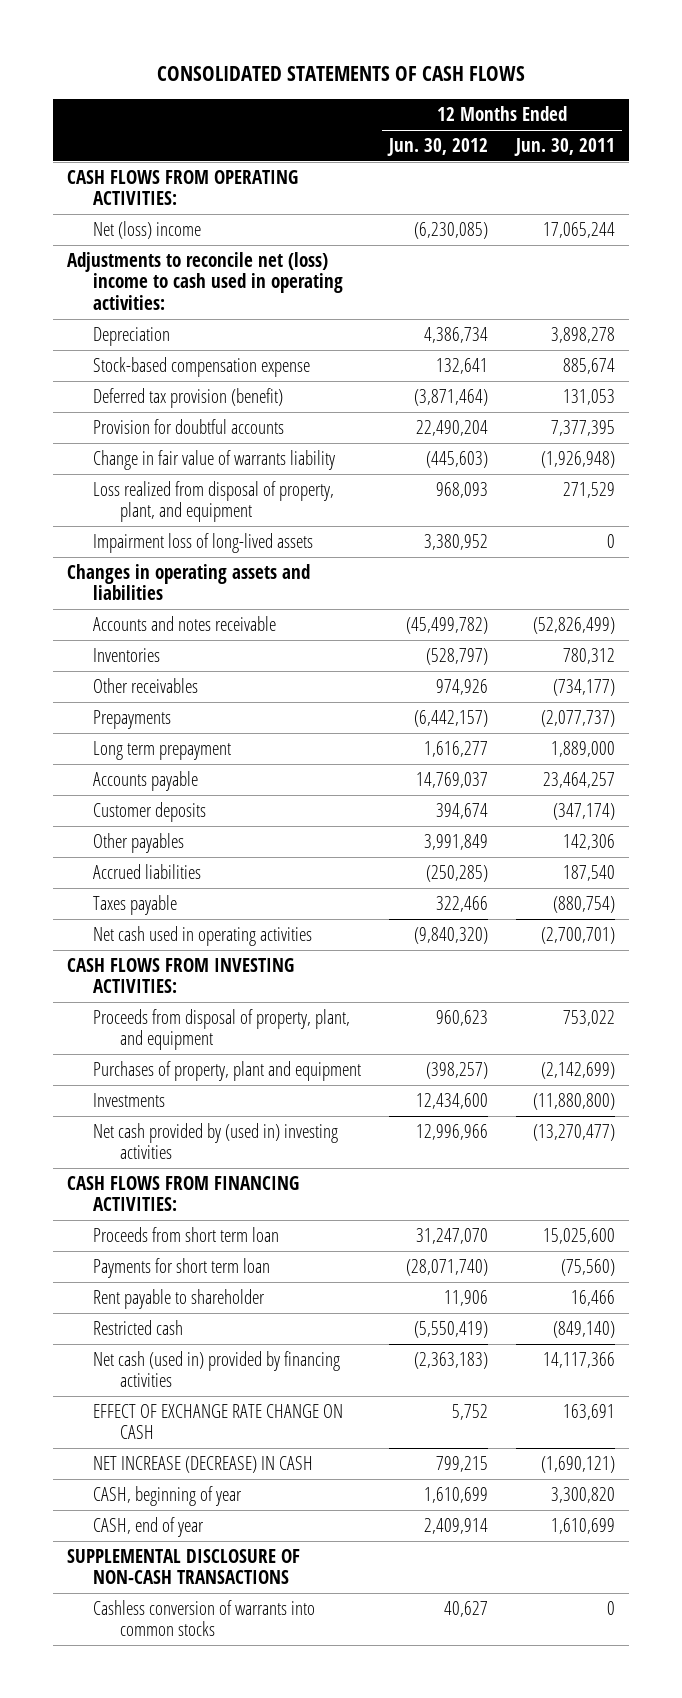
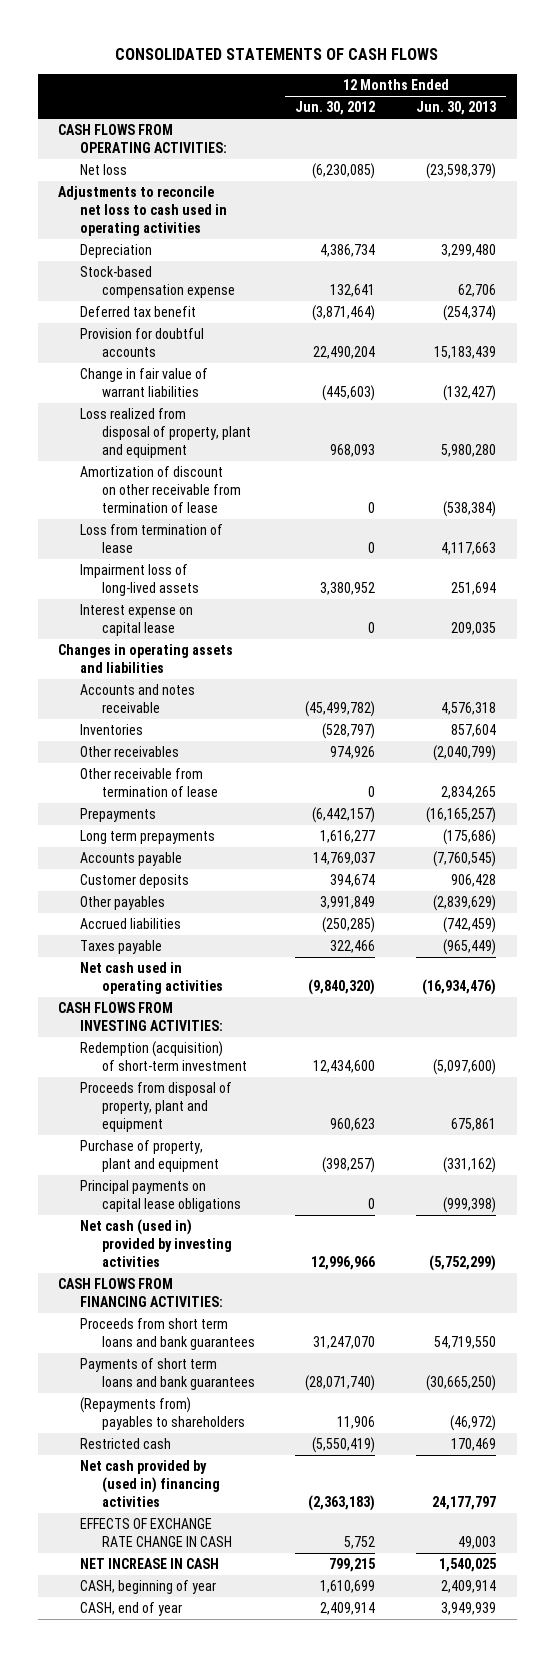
- | 12 Months Ended Jun. 30, 2012 | 12 Months Ended Jun. 30, 2011
+ | 12 Months Ended Jun. 30, 2012 | 12 Months Ended Jun. 30, 2013
- Net (loss) income | (6,230,085) | 17,065,244
- Adjustments to reconcile net (loss) income to cash used in operating activities:
+ Net loss | (6,230,085) | (23,598,379)
+ Adjustments to reconcile net loss to cash used in operating activities
- Deferred tax provision (benefit) | (3,871,464) | 131,053
+ Deferred tax benefit | (3,871,464) | (254,374)
- Change in fair value of warrants liability | (445,603) | (1,926,948)
- Loss realized from disposal of property, plant, and equipment | 968,093 | 271,529
+ Change in fair value of warrant liabilities | (445,603) | (132,427)
+ Loss realized from disposal of property, plant and equipment | 968,093 | 5,980,280
+ Amortization of discount on other receivable from termination of lease | 0 | (538,384)
+ Loss from termination of lease | 0 | 4,117,663
+ Interest expense on capital lease | 0 | 209,035
+ Other receivable from termination of lease | 0 | 2,834,265
- Long term prepayment | 1,616,277 | 1,889,000
+ Long term prepayments | 1,616,277 | (175,686)
- Proceeds from disposal of property, plant, and equipment | 960,623 | 753,022
- Purchases of property, plant and equipment | (398,257) | (2,142,699)
- Investments | 12,434,600 | (11,880,800)
- Net cash provided by (used in) investing activities | 12,996,966 | (13,270,477)
+ Redemption (acquisition) of short-term investment | 12,434,600 | (5,097,600)
+ Proceeds from disposal of property, plant and equipment | 960,623 | 675,861
+ Purchase of property, plant and equipment | (398,257) | (331,162)
+ Principal payments on capital lease obligations | 0 | (999,398)
+ Net cash (used in) provided by investing activities | 12,996,966 | (5,752,299)
- Proceeds from short term loan | 31,247,070 | 15,025,600
- Payments for short term loan | (28,071,740) | (75,560)
- Rent payable to shareholder | 11,906 | 16,466
+ Proceeds from short term loans and bank guarantees | 31,247,070 | 54,719,550
+ Payments of short term loans and bank guarantees | (28,071,740) | (30,665,250)
+ (Repayments from) payables to shareholders | 11,906 | (46,972)
- Net cash (used in) provided by financing activities | (2,363,183) | 14,117,366
- EFFECT OF EXCHANGE RATE CHANGE ON CASH | 5,752 | 163,691
- NET INCREASE (DECREASE) IN CASH | 799,215 | (1,690,121)
+ Net cash provided by (used in) financing activities | (2,363,183) | 24,177,797
+ EFFECTS OF EXCHANGE RATE CHANGE IN CASH | 5,752 | 49,003
+ NET INCREASE IN CASH | 799,215 | 1,540,025
- SUPPLEMENTAL DISCLOSURE OF NON-CASH TRANSACTIONS
- Cashless conversion of warrants into common stocks | 40,627 | 0

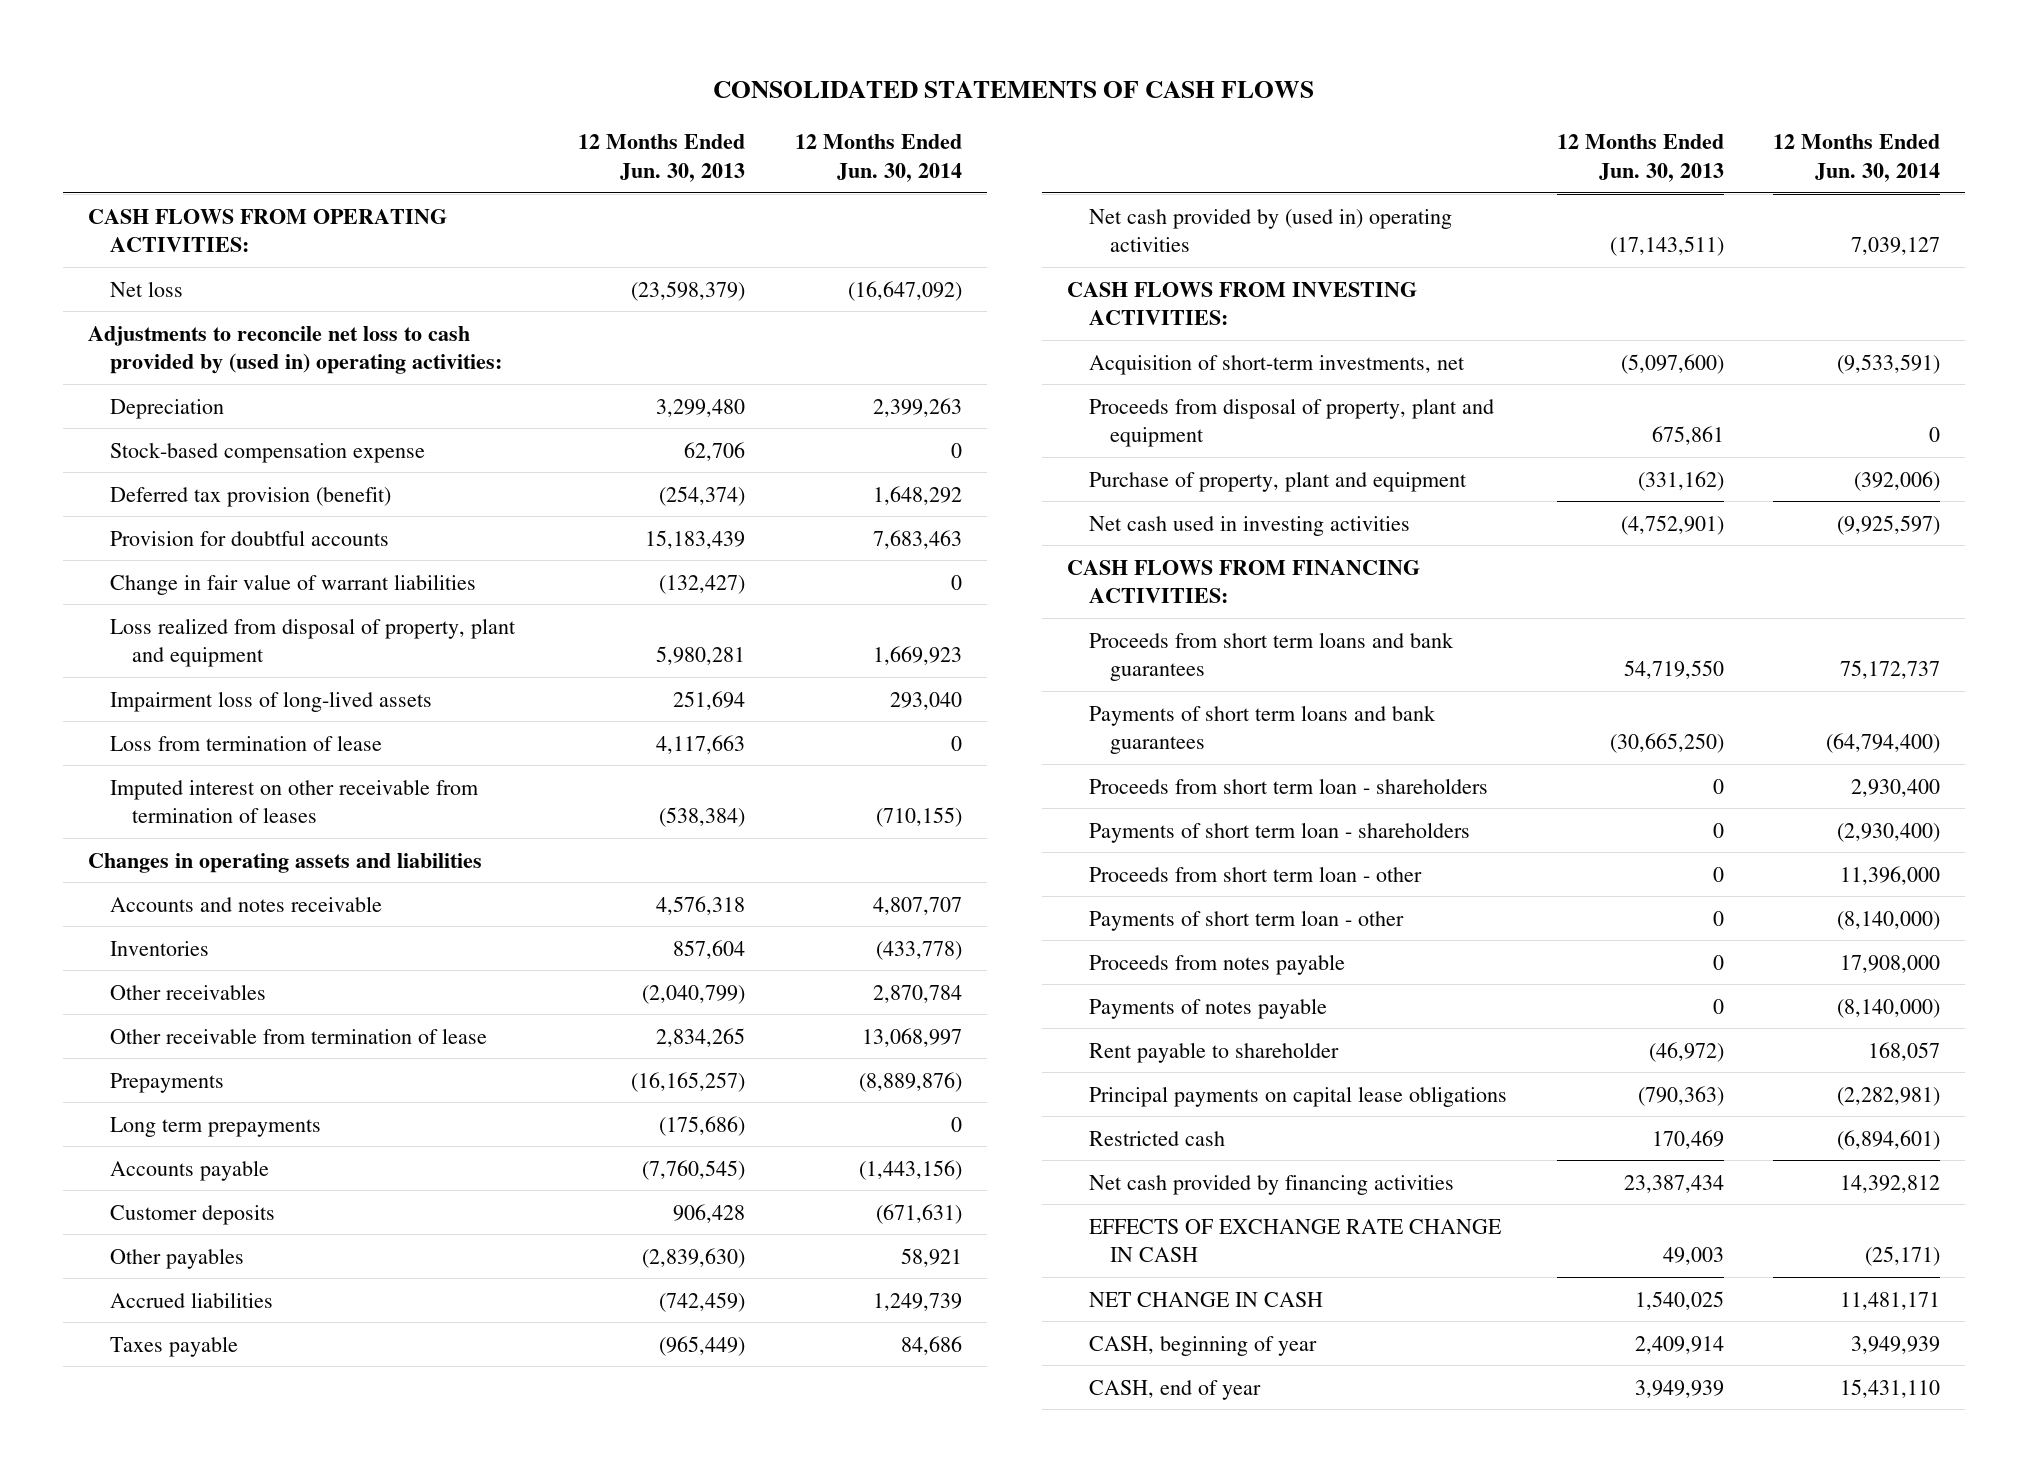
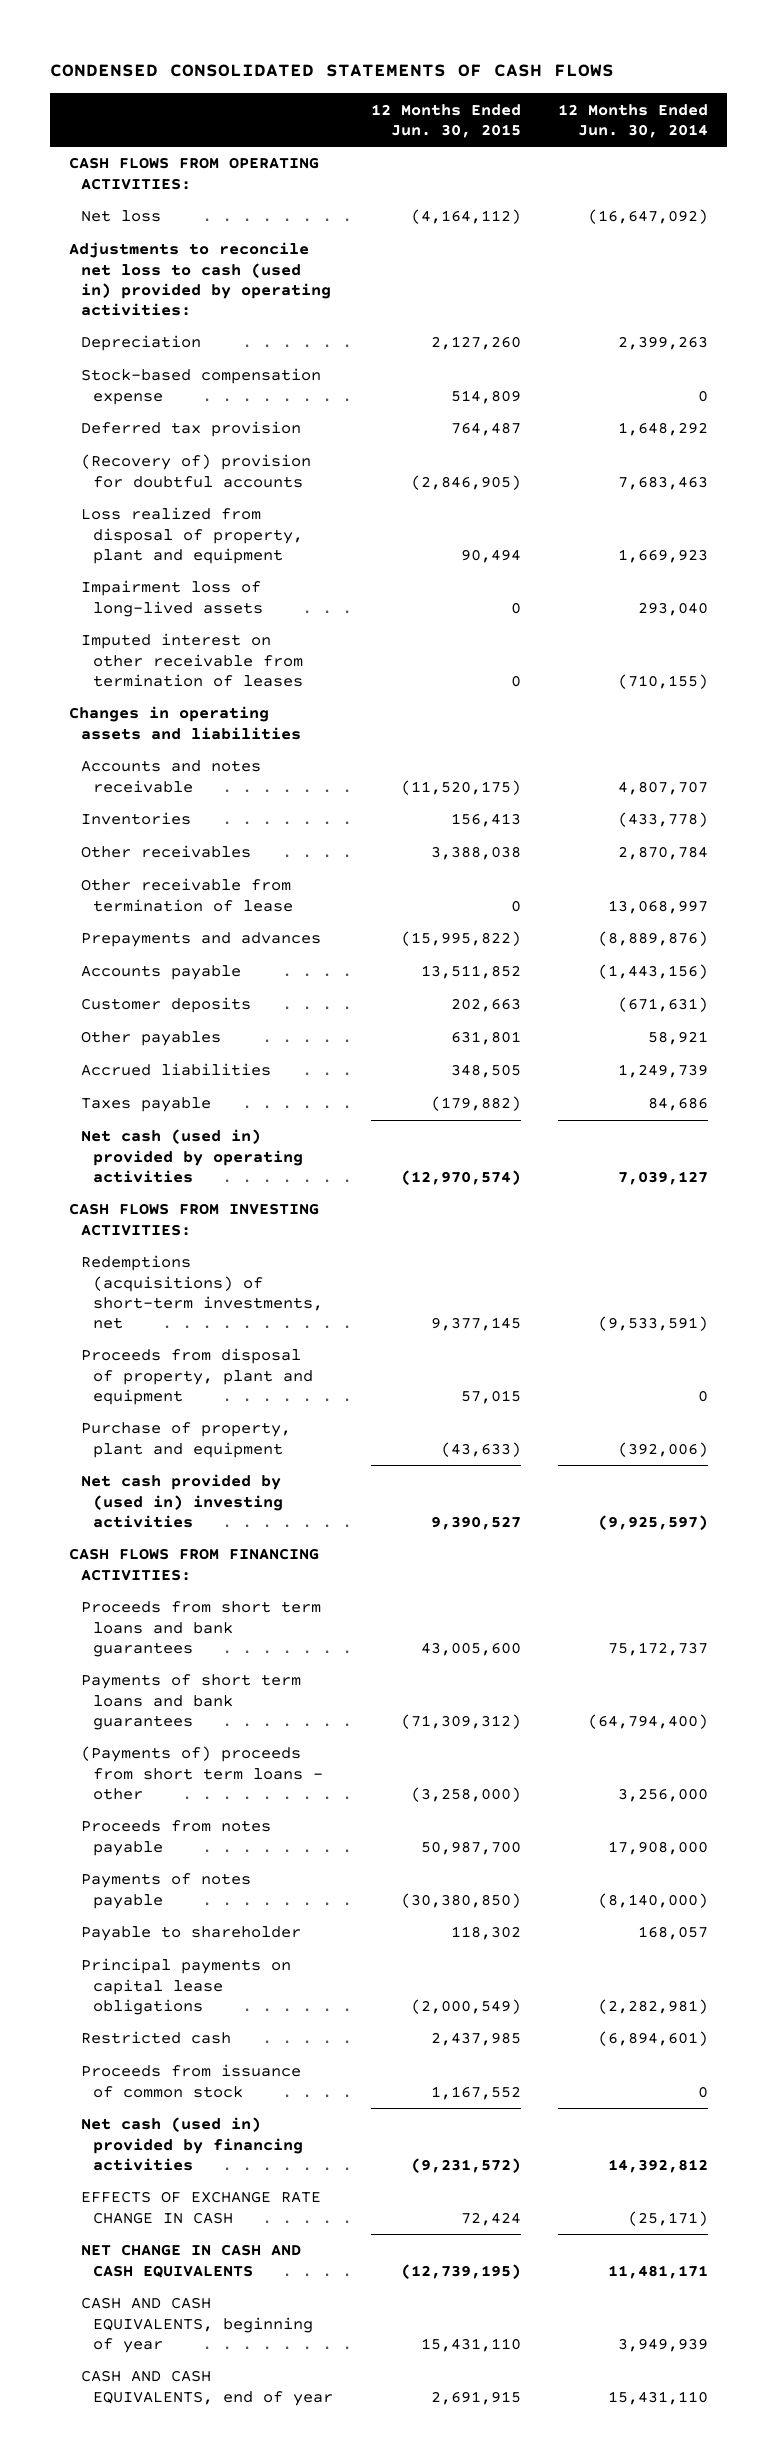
- CONSOLIDATED STATEMENTS OF CASH FLOWS
+ CONDENSED CONSOLIDATED STATEMENTS OF CASH FLOWS
- | 12 Months Ended Jun. 30, 2013 | 12 Months Ended Jun. 30, 2014
+ | 12 Months Ended Jun. 30, 2015 | 12 Months Ended Jun. 30, 2014
- Adjustments to reconcile net loss to cash provided by (used in) operating activities:
+ Adjustments to reconcile net loss to cash (used in) provided by operating activities:
- Deferred tax provision (benefit) | (254,374) | 1,648,292
- Provision for doubtful accounts | 15,183,439 | 7,683,463
- Change in fair value of warrant liabilities | (132,427) | 0
+ Deferred tax provision | 764,487 | 1,648,292
+ (Recovery of) provision for doubtful accounts | (2,846,905) | 7,683,463
- Loss from termination of lease | 4,117,663 | 0
- Prepayments | (16,165,257) | (8,889,876)
- Long term prepayments | (175,686) | 0
+ Prepayments and advances | (15,995,822) | (8,889,876)
- Net cash provided by (used in) operating activities | (17,143,511) | 7,039,127
+ Net cash (used in) provided by operating activities | (12,970,574) | 7,039,127
- Acquisition of short-term investments, net | (5,097,600) | (9,533,591)
+ Redemptions (acquisitions) of short-term investments, net | 9,377,145 | (9,533,591)
- Net cash used in investing activities | (4,752,901) | (9,925,597)
+ Net cash provided by (used in) investing activities | 9,390,527 | (9,925,597)
- Proceeds from short term loan - shareholders | 0 | 2,930,400
- Payments of short term loan - shareholders | 0 | (2,930,400)
- Proceeds from short term loan - other | 0 | 11,396,000
- Payments of short term loan - other | 0 | (8,140,000)
+ (Payments of) proceeds from short term loans - other | (3,258,000) | 3,256,000
- Rent payable to shareholder | (46,972) | 168,057
+ Payable to shareholder | 118,302 | 168,057
- Net cash provided by financing activities | 23,387,434 | 14,392,812
+ Proceeds from issuance of common stock | 1,167,552 | 0
+ Net cash (used in) provided by financing activities | (9,231,572) | 14,392,812
- NET CHANGE IN CASH | 1,540,025 | 11,481,171
- CASH, beginning of year | 2,409,914 | 3,949,939
- CASH, end of year | 3,949,939 | 15,431,110
+ NET CHANGE IN CASH AND CASH EQUIVALENTS | (12,739,195) | 11,481,171
+ CASH AND CASH EQUIVALENTS, beginning of year | 15,431,110 | 3,949,939
+ CASH AND CASH EQUIVALENTS, end of year | 2,691,915 | 15,431,110

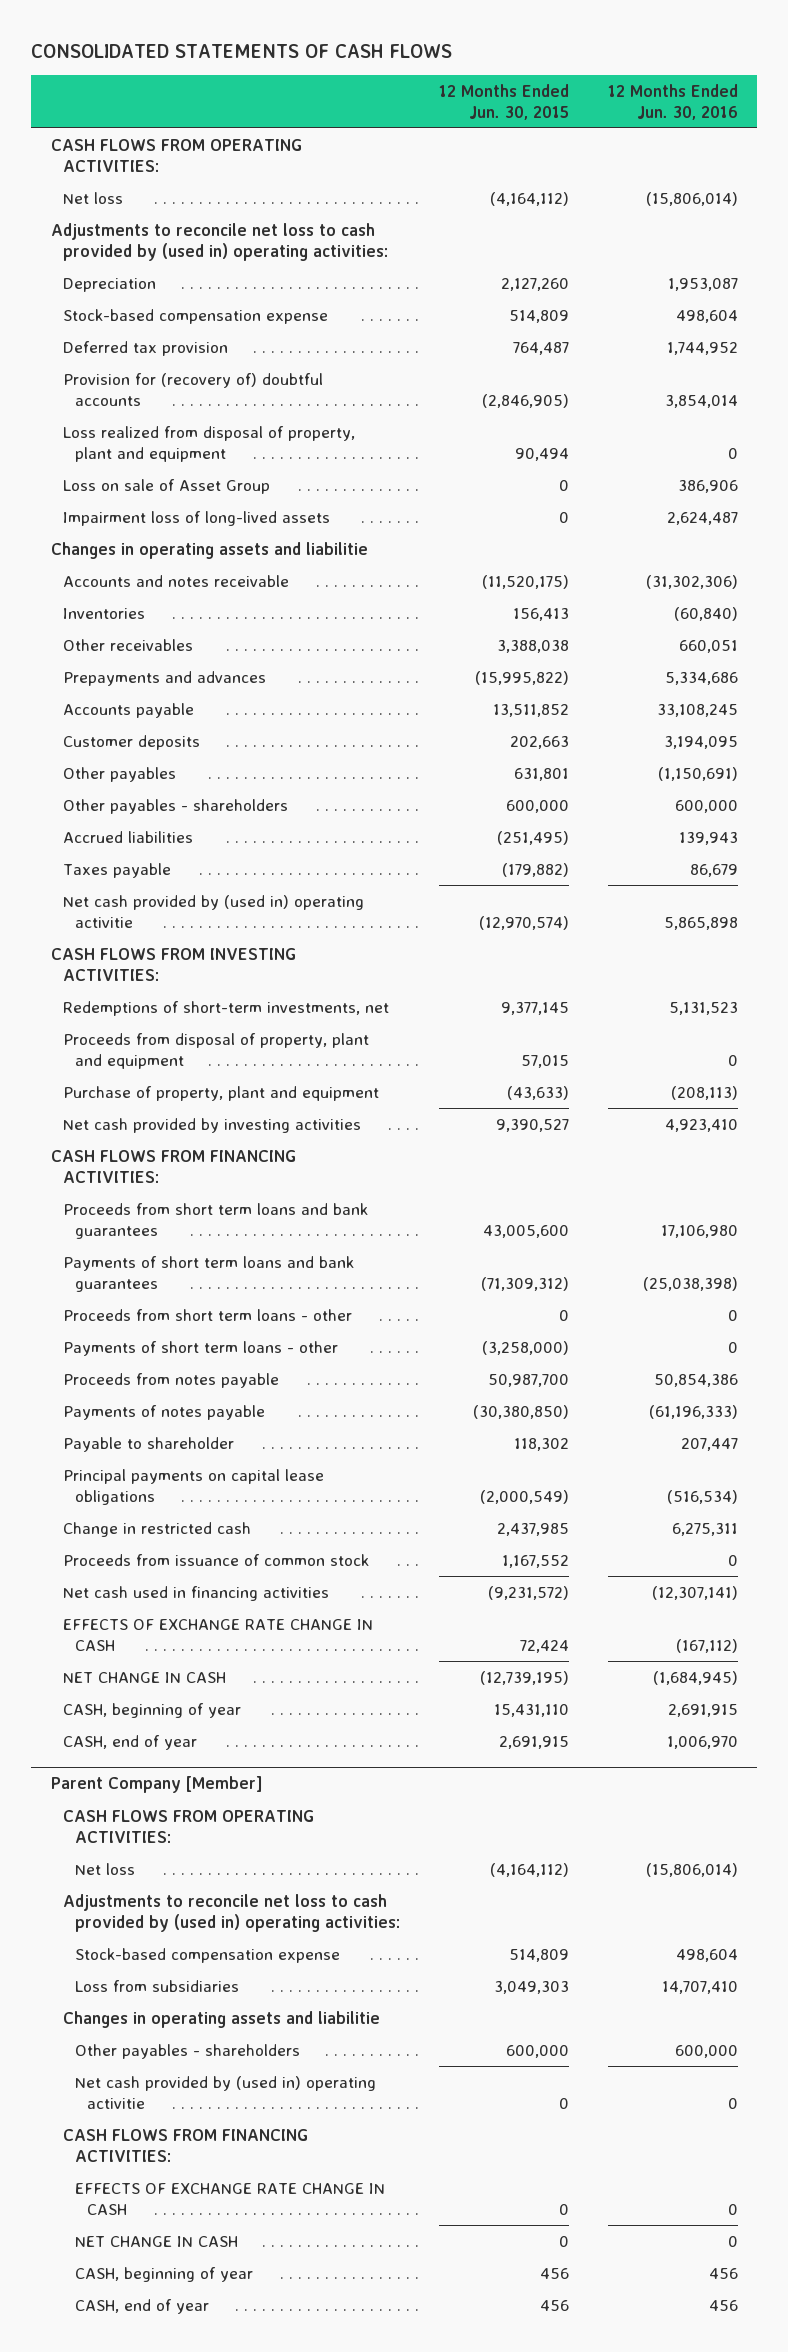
- CONDENSED CONSOLIDATED STATEMENTS OF CASH FLOWS
+ CONSOLIDATED STATEMENTS OF CASH FLOWS
- | 12 Months Ended Jun. 30, 2015 | 12 Months Ended Jun. 30, 2014
+ | 12 Months Ended Jun. 30, 2015 | 12 Months Ended Jun. 30, 2016
- Adjustments to reconcile net loss to cash (used in) provided by operating activities:
+ Adjustments to reconcile net loss to cash provided by (used in) operating activities:
- (Recovery of) provision for doubtful accounts | (2,846,905) | 7,683,463
+ Provision for (recovery of) doubtful accounts | (2,846,905) | 3,854,014
+ Loss on sale of Asset Group | 0 | 386,906
- Imputed interest on other receivable from termination of leases | 0 | (710,155)
- Changes in operating assets and liabilities
+ Changes in operating assets and liabilitie
- Other receivable from termination of lease | 0 | 13,068,997
- Accrued liabilities | 348,505 | 1,249,739
+ Other payables - shareholders | 600,000 | 600,000
+ Accrued liabilities | (251,495) | 139,943
- Net cash (used in) provided by operating activities | (12,970,574) | 7,039,127
+ Net cash provided by (used in) operating activitie | (12,970,574) | 5,865,898
- Redemptions (acquisitions) of short-term investments, net | 9,377,145 | (9,533,591)
+ Redemptions of short-term investments, net | 9,377,145 | 5,131,523
- Net cash provided by (used in) investing activities | 9,390,527 | (9,925,597)
+ Net cash provided by investing activities | 9,390,527 | 4,923,410
- (Payments of) proceeds from short term loans - other | (3,258,000) | 3,256,000
+ Proceeds from short term loans - other | 0 | 0
+ Payments of short term loans - other | (3,258,000) | 0
- Restricted cash | 2,437,985 | (6,894,601)
+ Change in restricted cash | 2,437,985 | 6,275,311
- Net cash (used in) provided by financing activities | (9,231,572) | 14,392,812
+ Net cash used in financing activities | (9,231,572) | (12,307,141)
- NET CHANGE IN CASH AND CASH EQUIVALENTS | (12,739,195) | 11,481,171
- CASH AND CASH EQUIVALENTS, beginning of year | 15,431,110 | 3,949,939
- CASH AND CASH EQUIVALENTS, end of year | 2,691,915 | 15,431,110
+ NET CHANGE IN CASH | (12,739,195) | (1,684,945)
+ CASH, beginning of year | 15,431,110 | 2,691,915
+ CASH, end of year | 2,691,915 | 1,006,970
+ Parent Company [Member]
+ CASH FLOWS FROM OPERATING ACTIVITIES:
+ Net loss | (4,164,112) | (15,806,014)
+ Adjustments to reconcile net loss to cash provided by (used in) operating activities:
+ Stock-based compensation expense | 514,809 | 498,604
+ Loss from subsidiaries | 3,049,303 | 14,707,410
+ Changes in operating assets and liabilitie
+ Other payables - shareholders | 600,000 | 600,000
+ Net cash provided by (used in) operating activitie | 0 | 0
+ CASH FLOWS FROM FINANCING ACTIVITIES:
+ EFFECTS OF EXCHANGE RATE CHANGE IN CASH | 0 | 0
+ NET CHANGE IN CASH | 0 | 0
+ CASH, beginning of year | 456 | 456
+ CASH, end of year | 456 | 456

